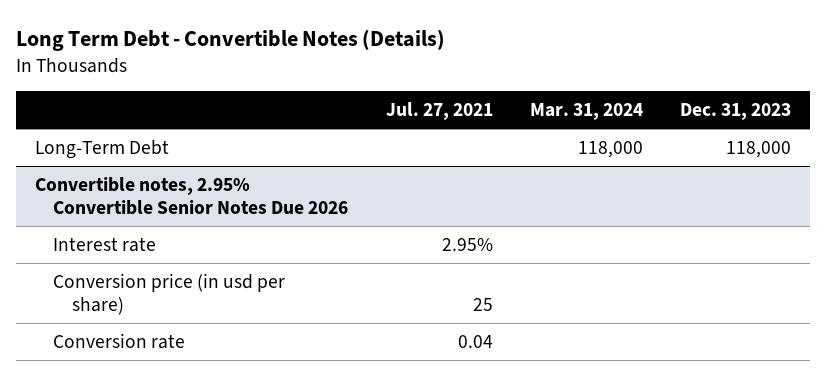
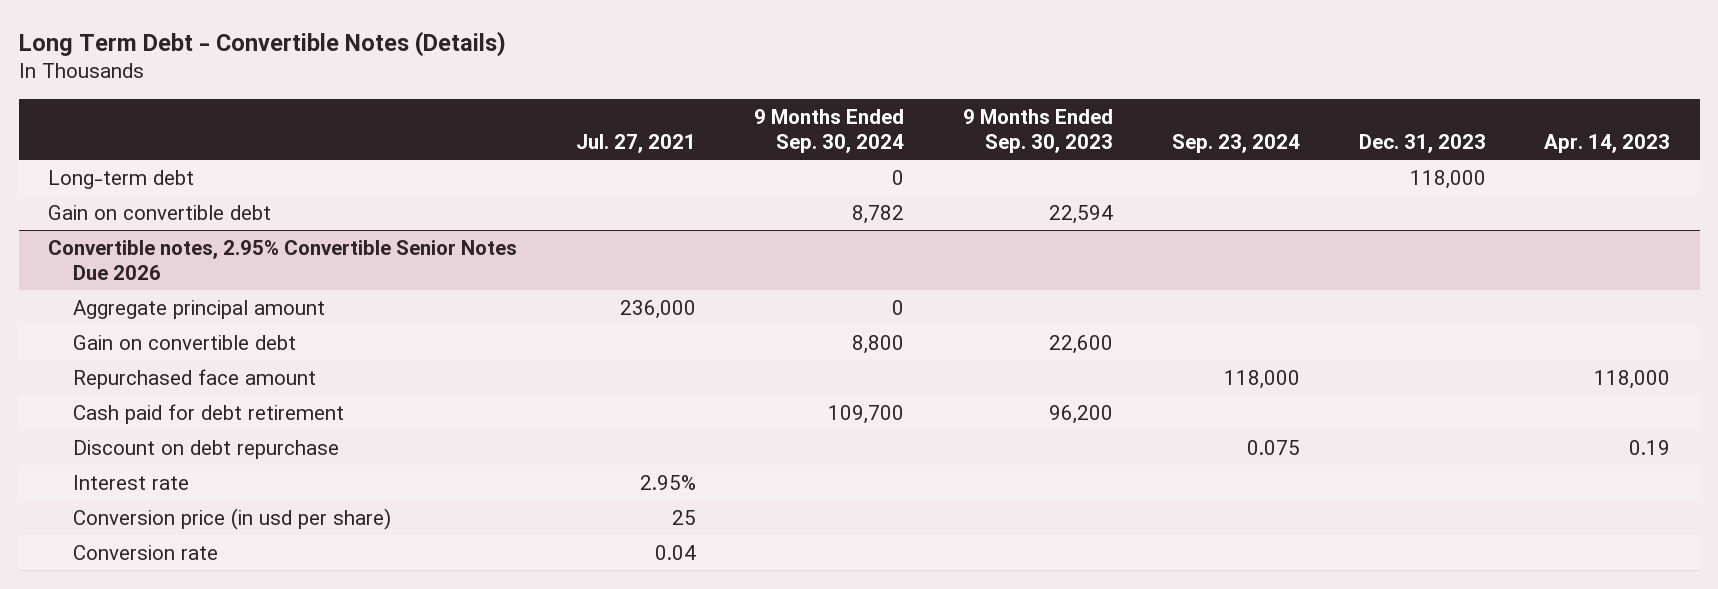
- | Jul. 27, 2021 | Mar. 31, 2024 | Dec. 31, 2023
+ | Jul. 27, 2021 | 9 Months Ended Sep. 30, 2024 | 9 Months Ended Sep. 30, 2023 | Sep. 23, 2024 | Dec. 31, 2023 | Apr. 14, 2023
- Long-Term Debt | | 118,000 | 118,000
+ Long-term debt | | 0 | | | 118,000 |
+ Gain on convertible debt | | 8,782 | 22,594 | | |
@ Convertible notes, 2.95% Convertible Senior Notes Due 2026
+ Aggregate principal amount | 236,000 | 0 | | | |
+ Gain on convertible debt | | 8,800 | 22,600 | | |
+ Repurchased face amount | | | | 118,000 | | 118,000
+ Cash paid for debt retirement | | 109,700 | 96,200 | | |
+ Discount on debt repurchase | | | | 0.075 | | 0.19

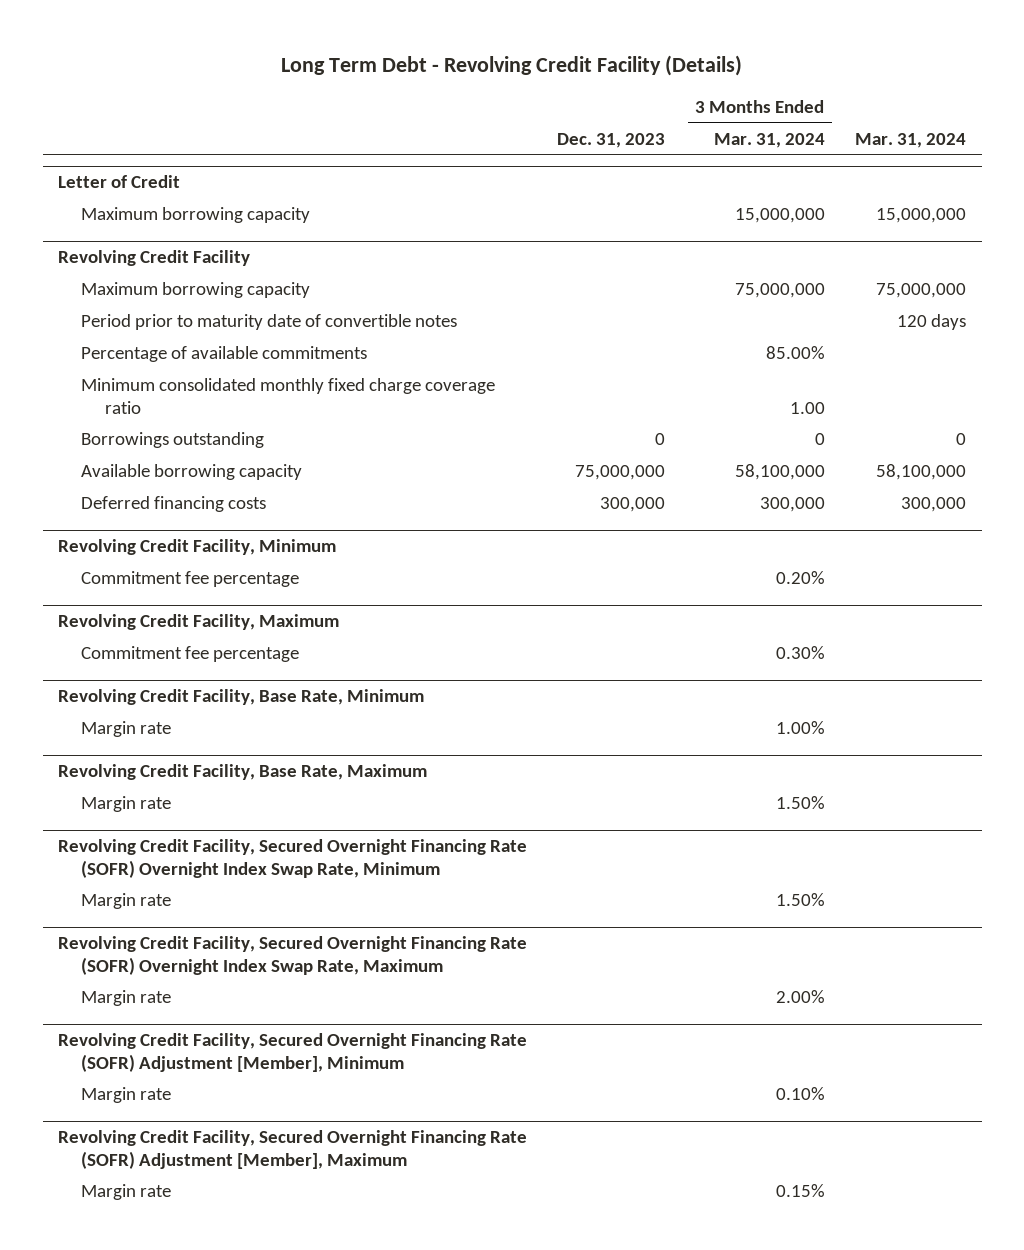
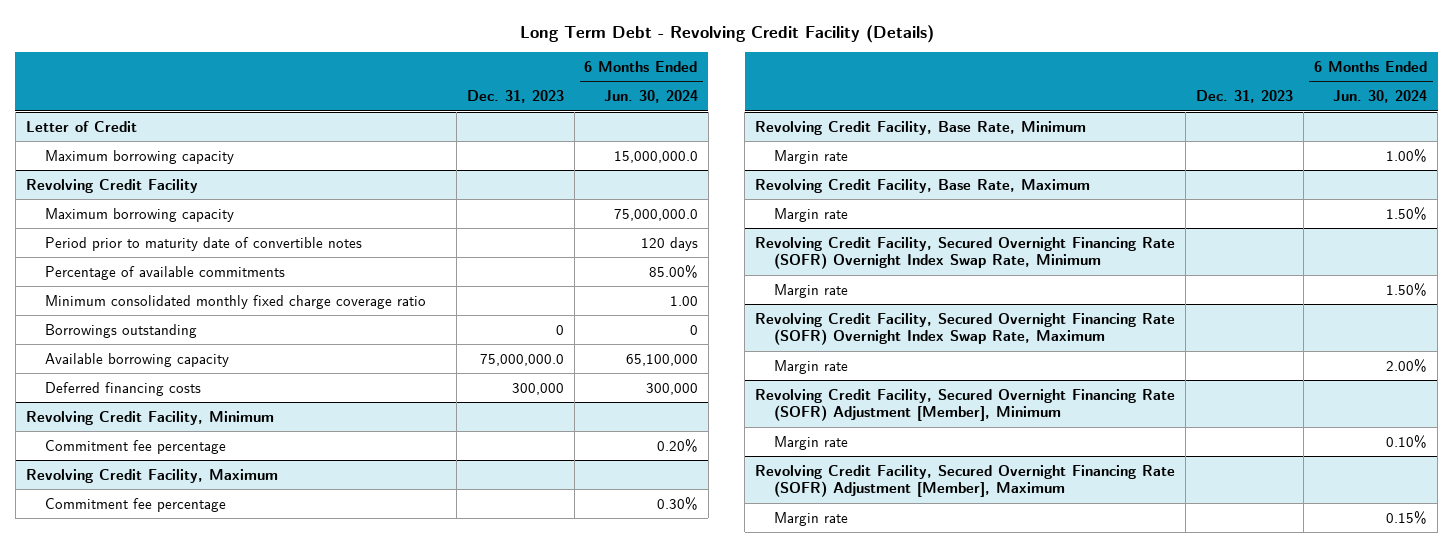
- | Dec. 31, 2023 | 3 Months Ended Mar. 31, 2024 | Mar. 31, 2024
+ | Dec. 31, 2023 | 6 Months Ended Jun. 30, 2024
@ Revolving Credit Facility
- Available borrowing capacity | 75,000,000 | 58,100,000 | 58,100,000
+ Available borrowing capacity | 75,000,000.0 | 65,100,000

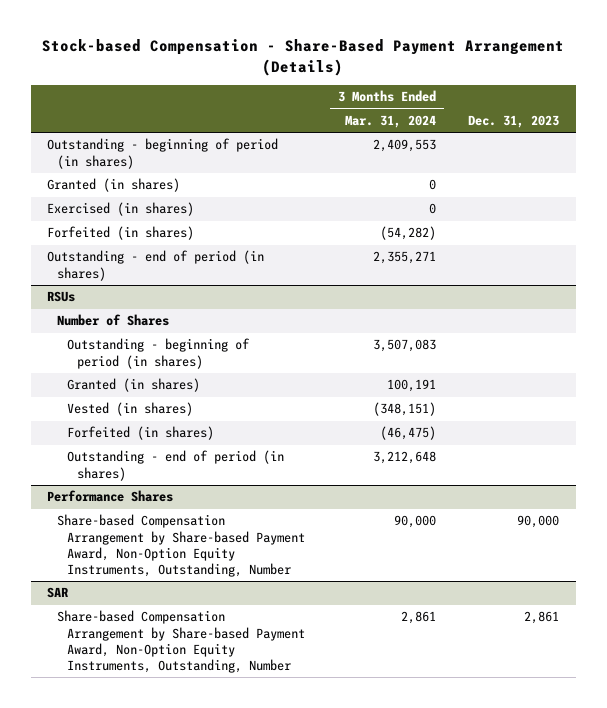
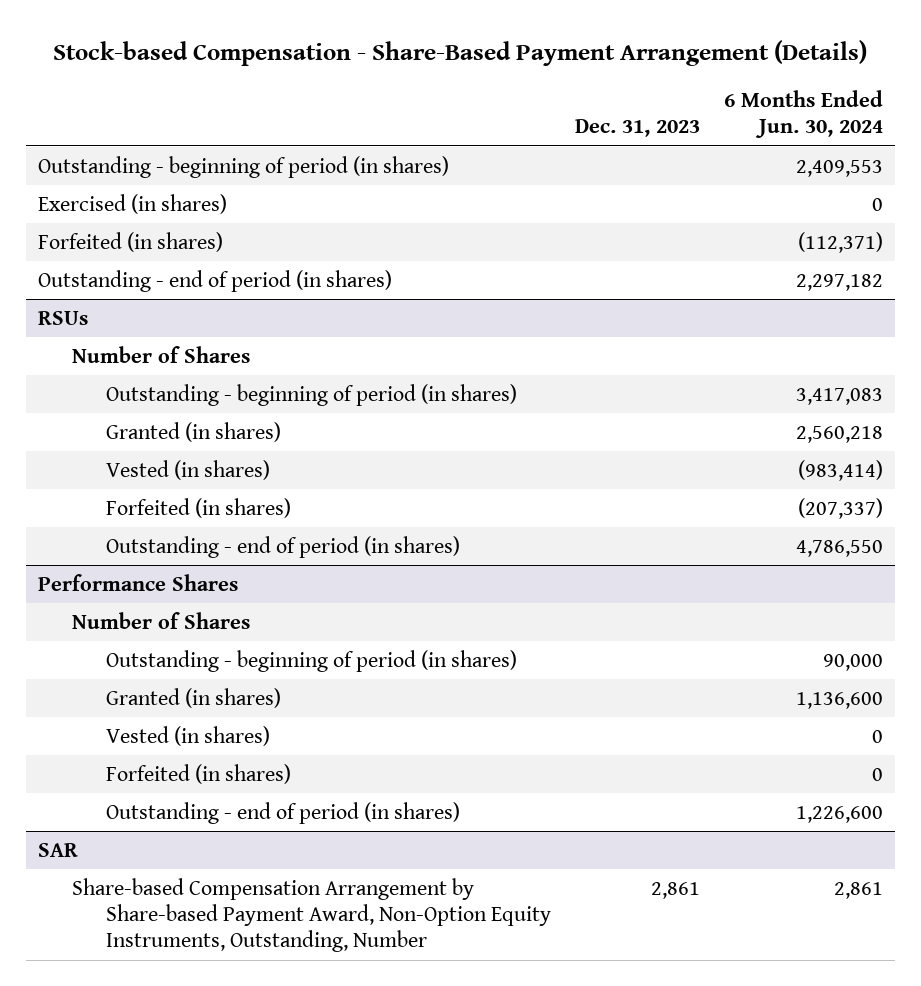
- | 3 Months Ended Mar. 31, 2024 | Dec. 31, 2023
+ | Dec. 31, 2023 | 6 Months Ended Jun. 30, 2024
- Granted (in shares) | 0 |
@ Performance Shares
- Share-based Compensation Arrangement by Share-based Payment Award, Non-Option Equity Instruments, Outstanding, Number | 90,000 | 90,000
+ Number of Shares
+ Outstanding - beginning of period (in shares) | | 90,000
+ Granted (in shares) | | 1,136,600
+ Vested (in shares) | | 0
+ Forfeited (in shares) | | 0
+ Outstanding - end of period (in shares) | | 1,226,600

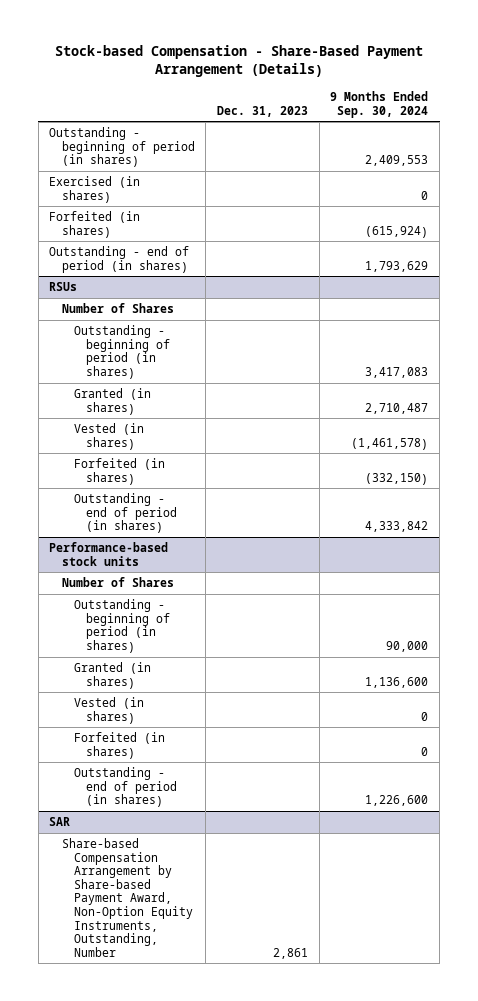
- | Dec. 31, 2023 | 6 Months Ended Jun. 30, 2024
+ | Dec. 31, 2023 | 9 Months Ended Sep. 30, 2024
- Performance Shares
+ Performance-based stock units

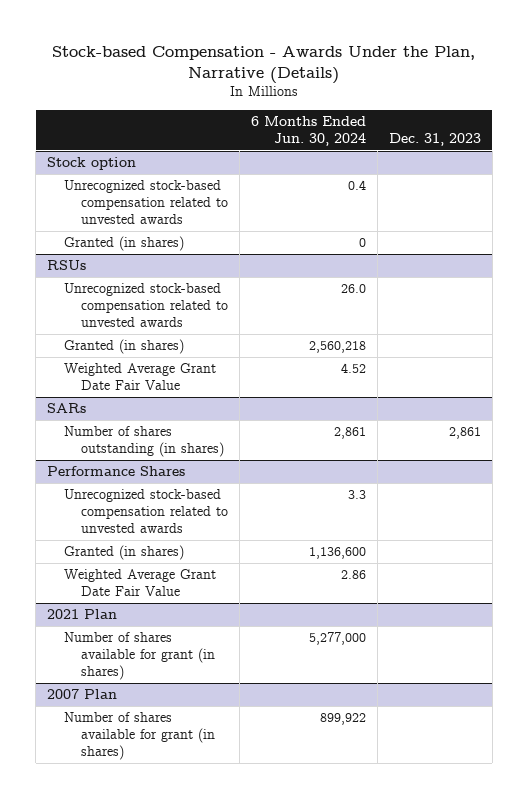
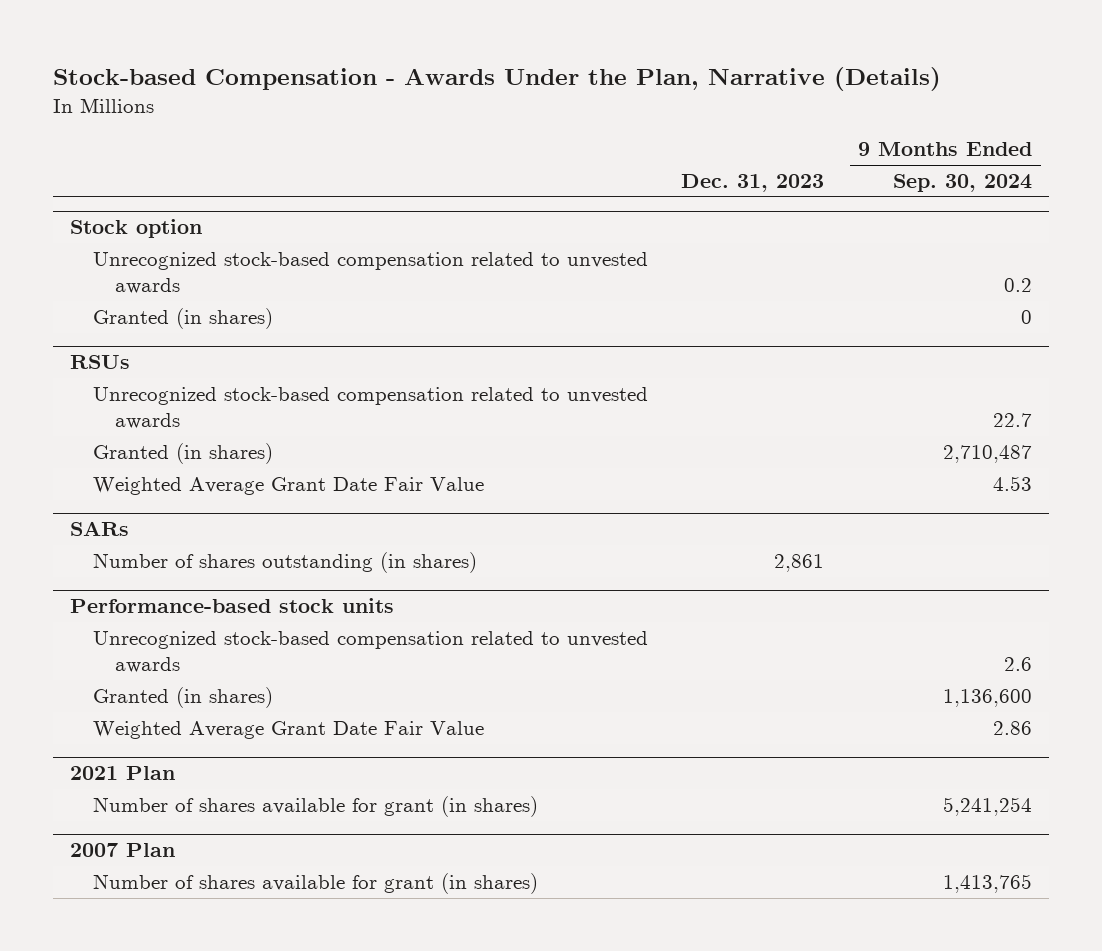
- | 6 Months Ended Jun. 30, 2024 | Dec. 31, 2023
+ | Dec. 31, 2023 | 9 Months Ended Sep. 30, 2024
- Performance Shares
+ Performance-based stock units

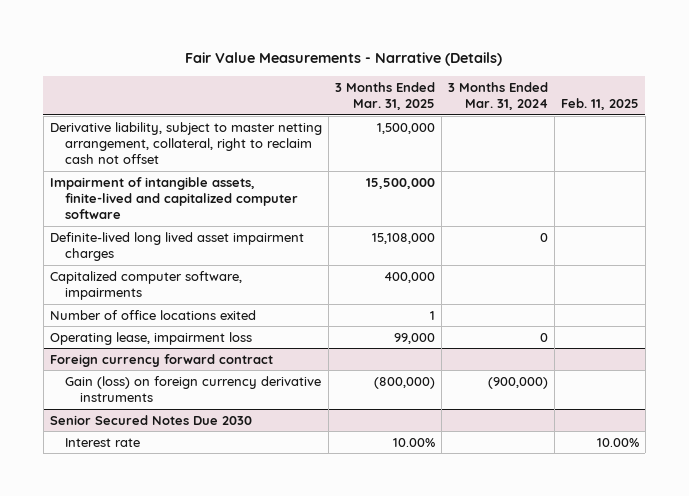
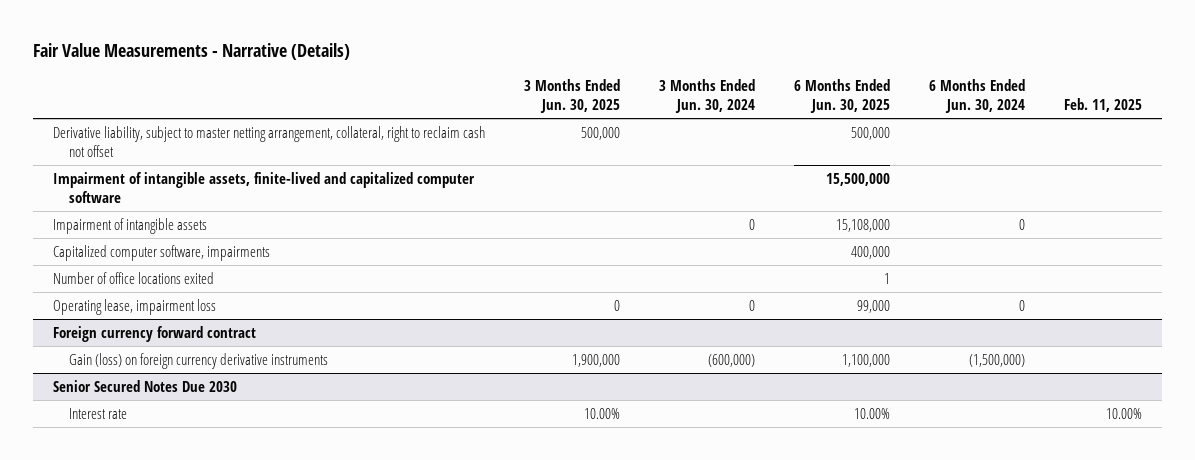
- | 3 Months Ended Mar. 31, 2025 | 3 Months Ended Mar. 31, 2024 | Feb. 11, 2025
+ | 3 Months Ended Jun. 30, 2025 | 3 Months Ended Jun. 30, 2024 | 6 Months Ended Jun. 30, 2025 | 6 Months Ended Jun. 30, 2024 | Feb. 11, 2025
- Definite-lived long lived asset impairment charges | 15,108,000 | 0 |
+ Impairment of intangible assets | | 0 | 15,108,000 | 0 |

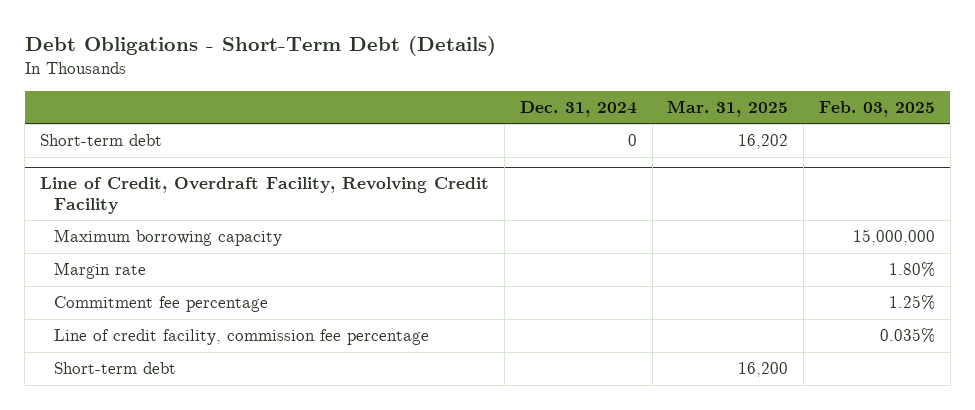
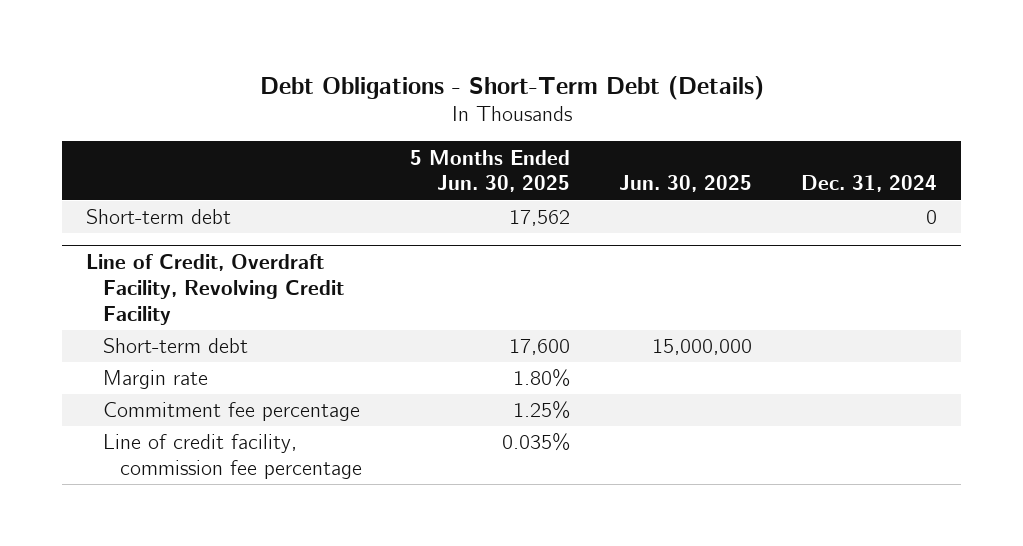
- | Dec. 31, 2024 | Mar. 31, 2025 | Feb. 03, 2025
+ | 5 Months Ended Jun. 30, 2025 | Jun. 30, 2025 | Dec. 31, 2024
@ Line of Credit, Overdraft Facility, Revolving Credit Facility
- Maximum borrowing capacity | | | 15,000,000
moved up: Short-term debt | 17,600 | 15,000,000 |

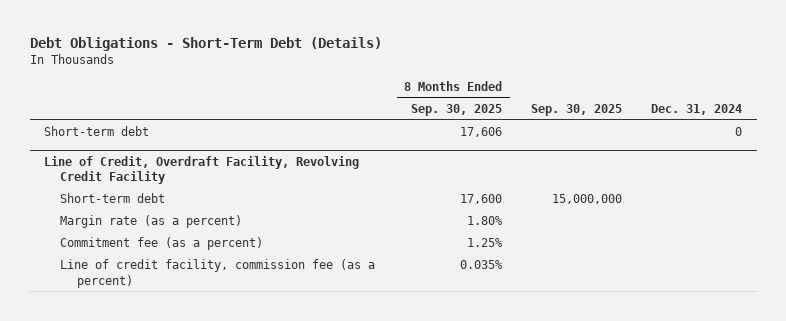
- | 5 Months Ended Jun. 30, 2025 | Jun. 30, 2025 | Dec. 31, 2024
+ | 8 Months Ended Sep. 30, 2025 | Sep. 30, 2025 | Dec. 31, 2024
@ Line of Credit, Overdraft Facility, Revolving Credit Facility
- Margin rate | 1.80% | |
- Commitment fee percentage | 1.25% | |
- Line of credit facility, commission fee percentage | 0.035% | |
+ Margin rate (as a percent) | 1.80% | |
+ Commitment fee (as a percent) | 1.25% | |
+ Line of credit facility, commission fee (as a percent) | 0.035% | |

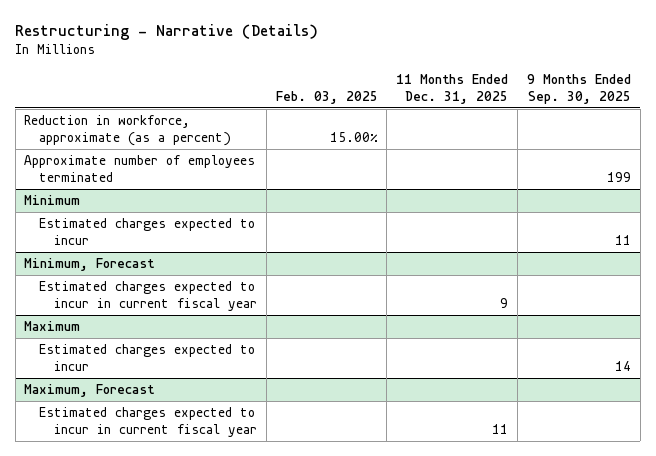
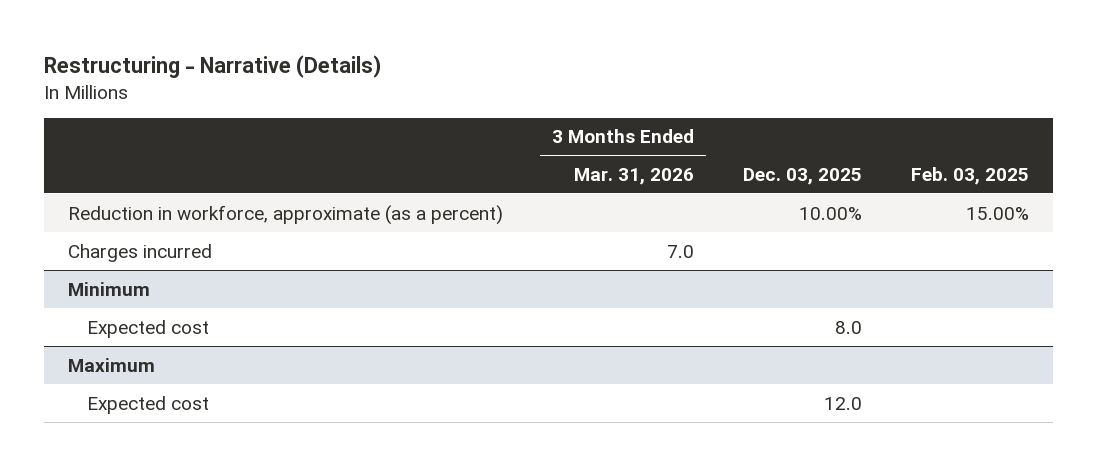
- | Feb. 03, 2025 | 11 Months Ended Dec. 31, 2025 | 9 Months Ended Sep. 30, 2025
+ | 3 Months Ended Mar. 31, 2026 | Dec. 03, 2025 | Feb. 03, 2025
- Approximate number of employees terminated | | | 199
+ Charges incurred | 7.0 | |
@ Minimum
- Estimated charges expected to incur | | | 11
- Minimum, Forecast
- Estimated charges expected to incur in current fiscal year | | 9 |
@ Minimum
+ Expected cost | | 8.0 |
@ Maximum
- Estimated charges expected to incur | | | 14
- Maximum, Forecast
- Estimated charges expected to incur in current fiscal year | | 11 |
@ Maximum
+ Expected cost | | 12.0 |

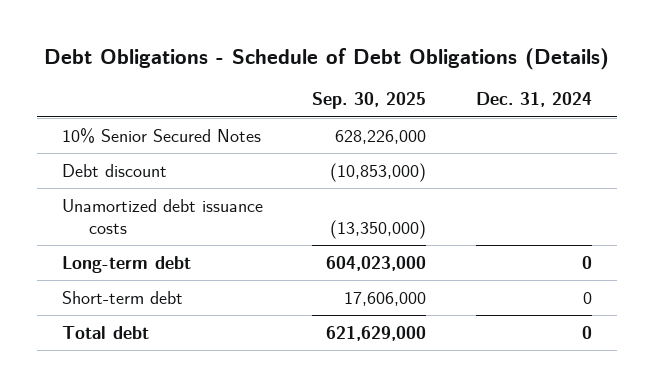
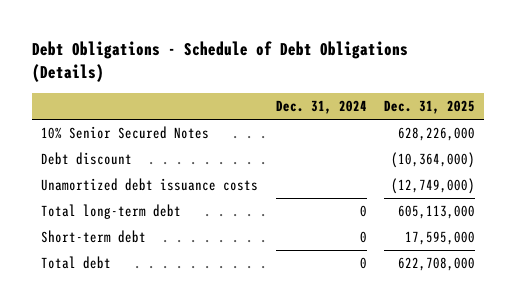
- | Sep. 30, 2025 | Dec. 31, 2024
+ | Dec. 31, 2024 | Dec. 31, 2025
- Long-term debt | 604,023,000 | 0
+ Total long-term debt | 0 | 605,113,000

